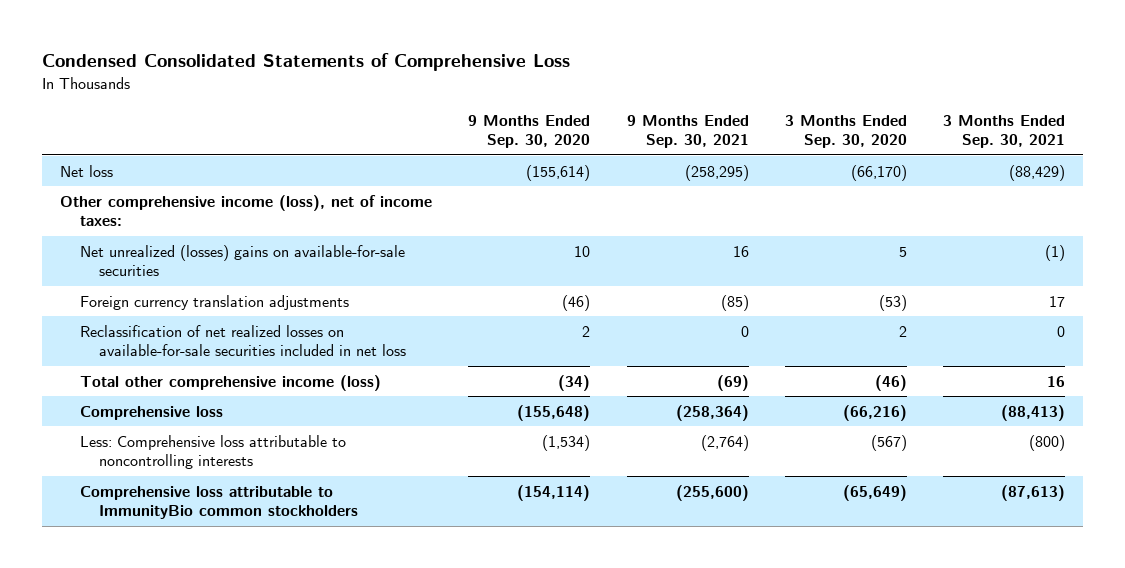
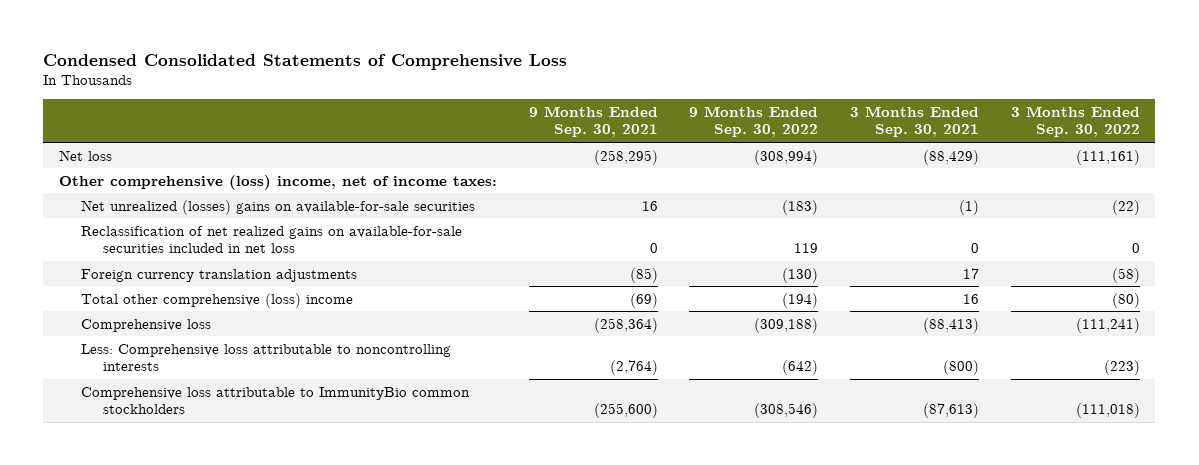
- | 9 Months Ended Sep. 30, 2020 | 9 Months Ended Sep. 30, 2021 | 3 Months Ended Sep. 30, 2020 | 3 Months Ended Sep. 30, 2021
+ | 9 Months Ended Sep. 30, 2021 | 9 Months Ended Sep. 30, 2022 | 3 Months Ended Sep. 30, 2021 | 3 Months Ended Sep. 30, 2022
- Other comprehensive income (loss), net of income taxes:
+ Other comprehensive (loss) income, net of income taxes:
+ Reclassification of net realized gains on available-for-sale securities included in net loss | 0 | 119 | 0 | 0
- Reclassification of net realized losses on available-for-sale securities included in net loss | 2 | 0 | 2 | 0
- Total other comprehensive income (loss) | (34) | (69) | (46) | 16
+ Total other comprehensive (loss) income | (69) | (194) | 16 | (80)

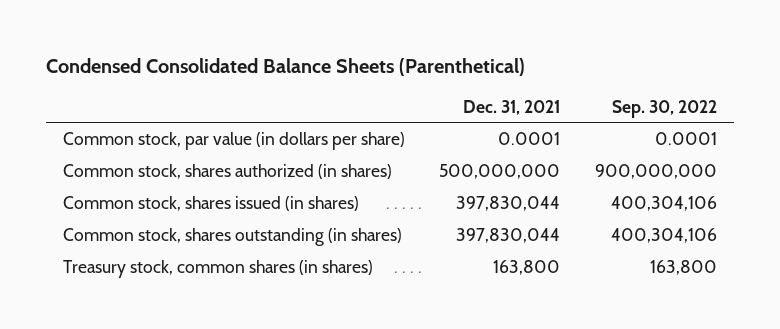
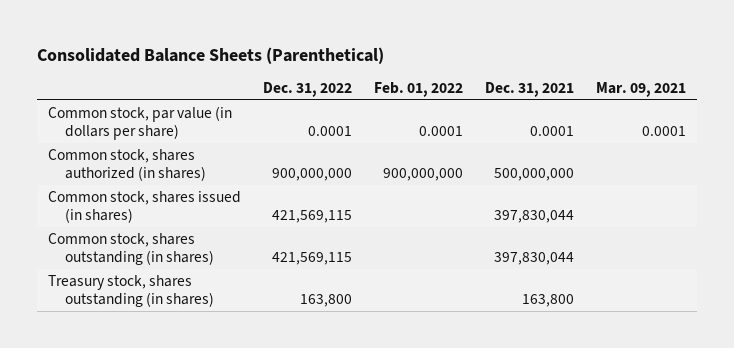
- Condensed Consolidated Balance Sheets (Parenthetical)
+ Consolidated Balance Sheets (Parenthetical)
- | Dec. 31, 2021 | Sep. 30, 2022
+ | Dec. 31, 2022 | Feb. 01, 2022 | Dec. 31, 2021 | Mar. 09, 2021
- Treasury stock, common shares (in shares) | 163,800 | 163,800
+ Treasury stock, shares outstanding (in shares) | 163,800 | | 163,800 |

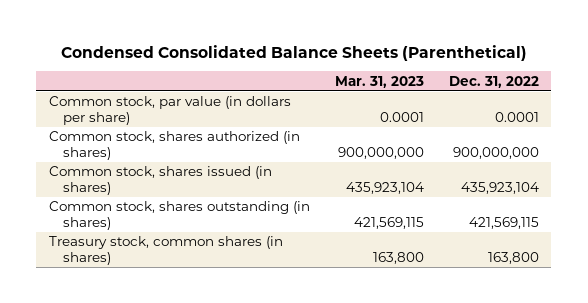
- Consolidated Balance Sheets (Parenthetical)
+ Condensed Consolidated Balance Sheets (Parenthetical)
- | Dec. 31, 2022 | Feb. 01, 2022 | Dec. 31, 2021 | Mar. 09, 2021
+ | Mar. 31, 2023 | Dec. 31, 2022
- Common stock, shares issued (in shares) | 421,569,115 | | 397,830,044 |
+ Common stock, shares issued (in shares) | 435,923,104 | 435,923,104
- Treasury stock, shares outstanding (in shares) | 163,800 | | 163,800 |
+ Treasury stock, common shares (in shares) | 163,800 | 163,800

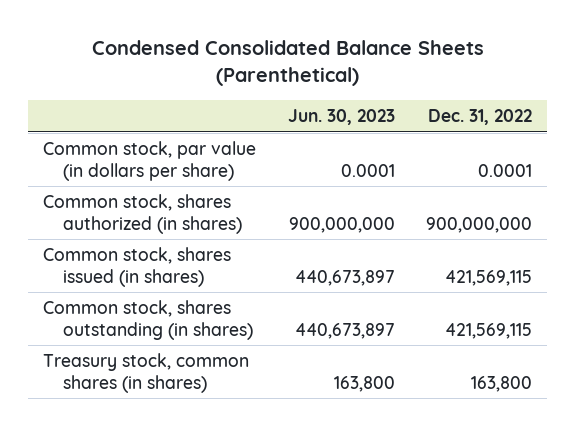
- | Mar. 31, 2023 | Dec. 31, 2022
+ | Jun. 30, 2023 | Dec. 31, 2022
- Common stock, shares issued (in shares) | 435,923,104 | 435,923,104
+ Common stock, shares issued (in shares) | 440,673,897 | 421,569,115

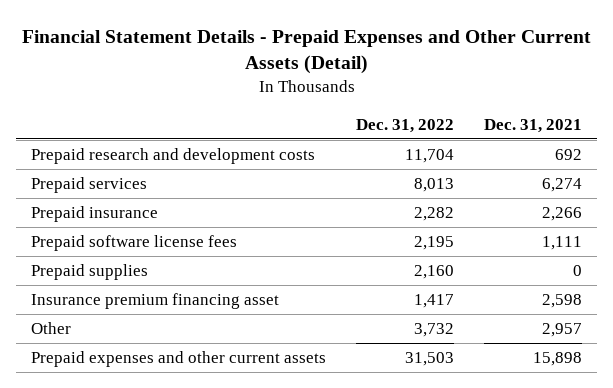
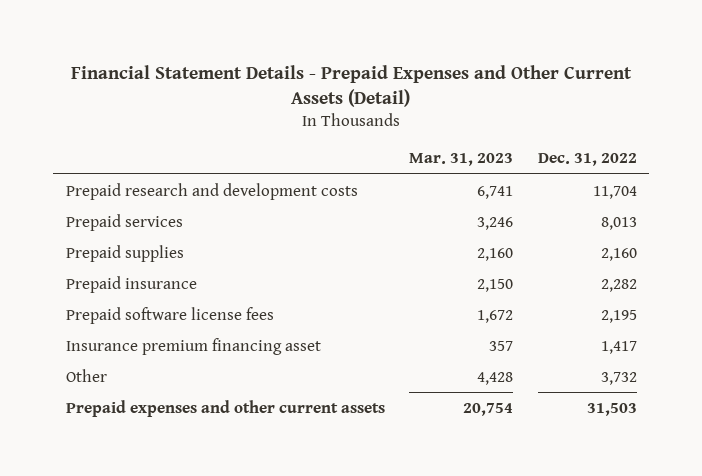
- | Dec. 31, 2022 | Dec. 31, 2021
+ | Mar. 31, 2023 | Dec. 31, 2022
moved up: Prepaid supplies | 2,160 | 2,160

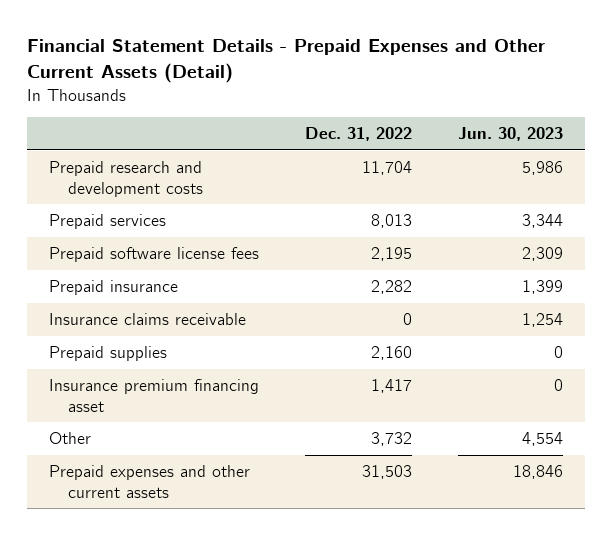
- | Mar. 31, 2023 | Dec. 31, 2022
+ | Dec. 31, 2022 | Jun. 30, 2023
moved down: Prepaid insurance | 2,282 | 1,399
+ Insurance claims receivable | 0 | 1,254
moved down: Prepaid supplies | 2,160 | 0

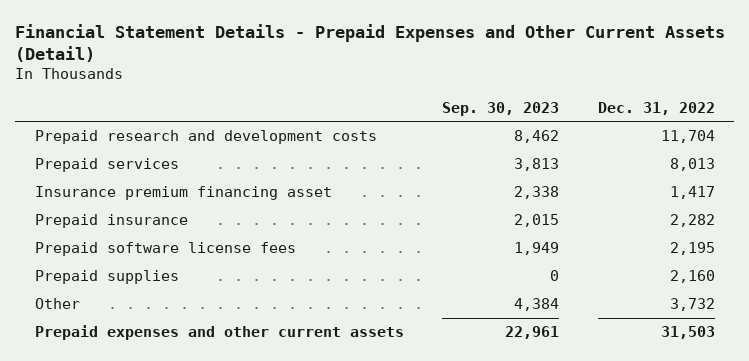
- | Dec. 31, 2022 | Jun. 30, 2023
+ | Sep. 30, 2023 | Dec. 31, 2022
moved up: Insurance premium financing asset | 2,338 | 1,417
- Insurance claims receivable | 0 | 1,254
moved down: Prepaid software license fees | 1,949 | 2,195

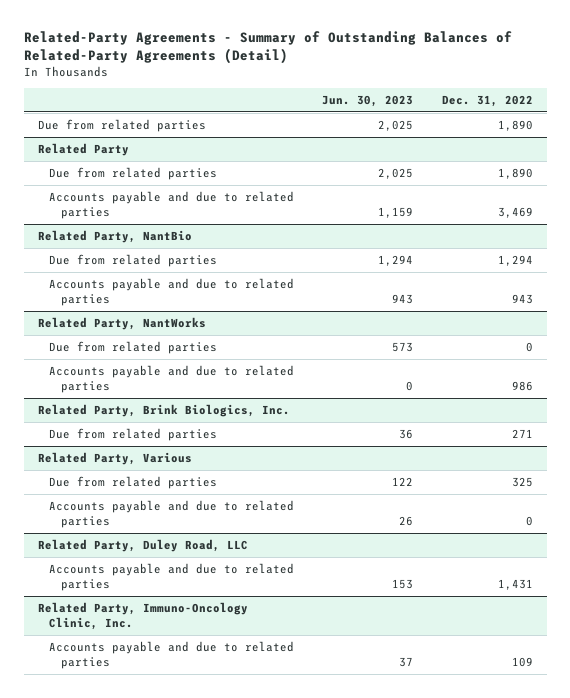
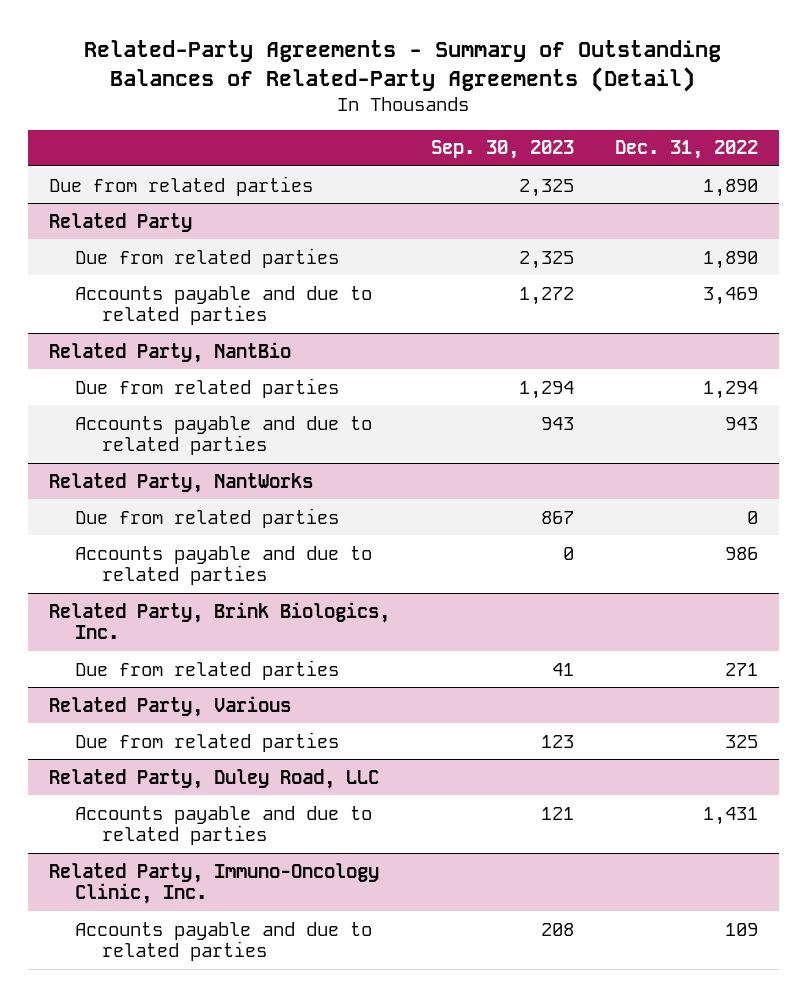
- | Jun. 30, 2023 | Dec. 31, 2022
+ | Sep. 30, 2023 | Dec. 31, 2022
@ Related Party, Various
- Accounts payable and due to related parties | 26 | 0

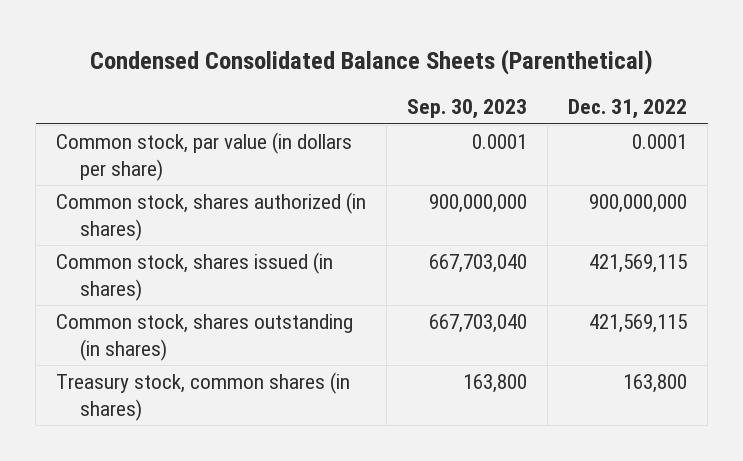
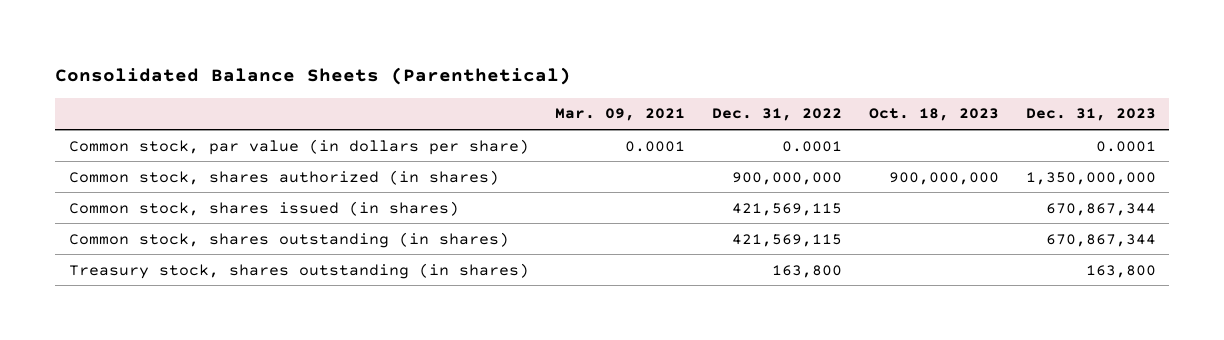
- Condensed Consolidated Balance Sheets (Parenthetical)
+ Consolidated Balance Sheets (Parenthetical)
- | Sep. 30, 2023 | Dec. 31, 2022
+ | Mar. 09, 2021 | Dec. 31, 2022 | Oct. 18, 2023 | Dec. 31, 2023
- Treasury stock, common shares (in shares) | 163,800 | 163,800
+ Treasury stock, shares outstanding (in shares) | | 163,800 | | 163,800

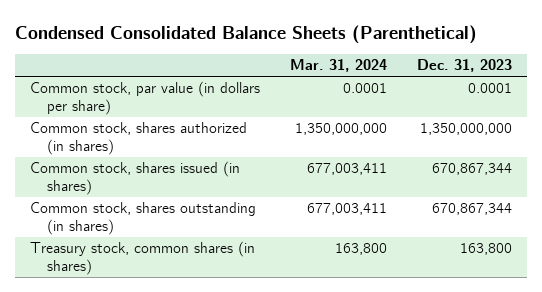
- Consolidated Balance Sheets (Parenthetical)
+ Condensed Consolidated Balance Sheets (Parenthetical)
- | Mar. 09, 2021 | Dec. 31, 2022 | Oct. 18, 2023 | Dec. 31, 2023
+ | Mar. 31, 2024 | Dec. 31, 2023
- Treasury stock, shares outstanding (in shares) | | 163,800 | | 163,800
+ Treasury stock, common shares (in shares) | 163,800 | 163,800

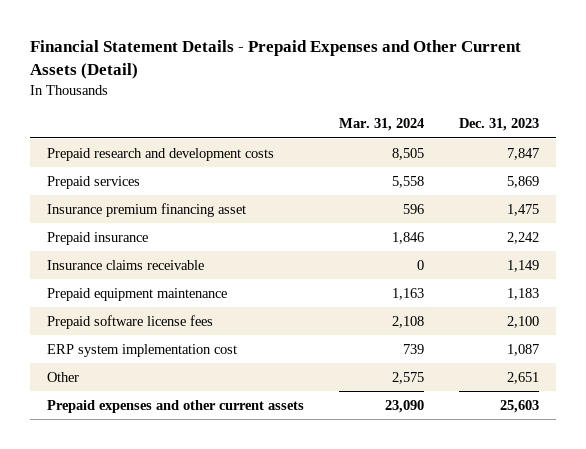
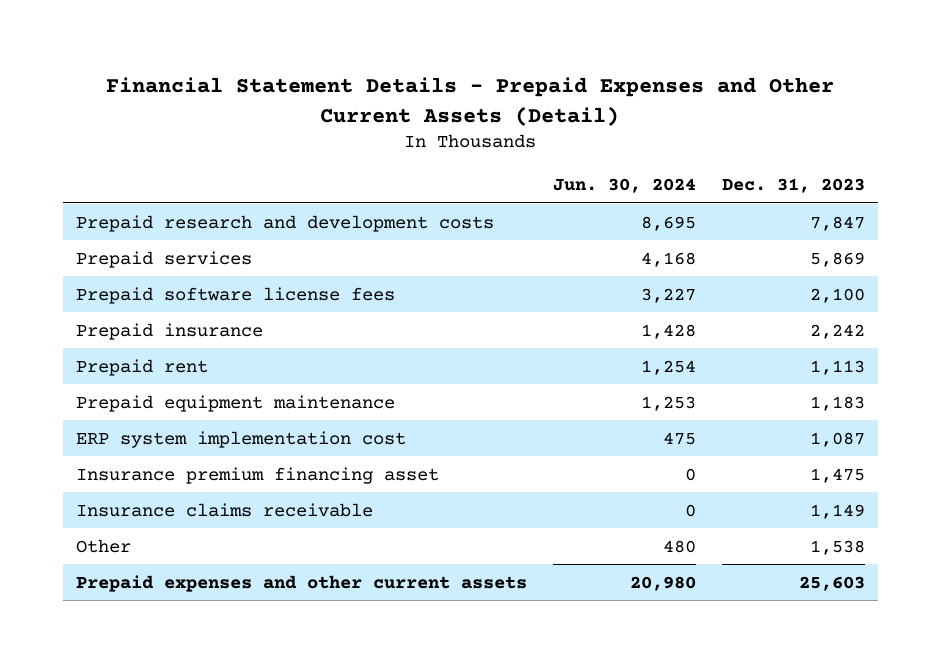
- | Mar. 31, 2024 | Dec. 31, 2023
+ | Jun. 30, 2024 | Dec. 31, 2023
moved up: Prepaid software license fees | 3,227 | 2,100
+ Prepaid rent | 1,254 | 1,113
- Other | 2,575 | 2,651
moved down: Insurance premium financing asset | 0 | 1,475
moved down: Insurance claims receivable | 0 | 1,149
+ Other | 480 | 1,538

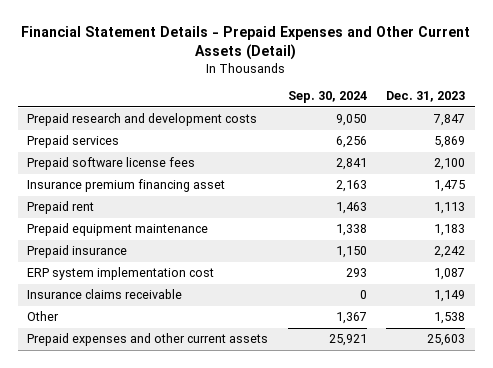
- | Jun. 30, 2024 | Dec. 31, 2023
+ | Sep. 30, 2024 | Dec. 31, 2023
moved up: Insurance premium financing asset | 2,163 | 1,475
moved down: Prepaid insurance | 1,150 | 2,242

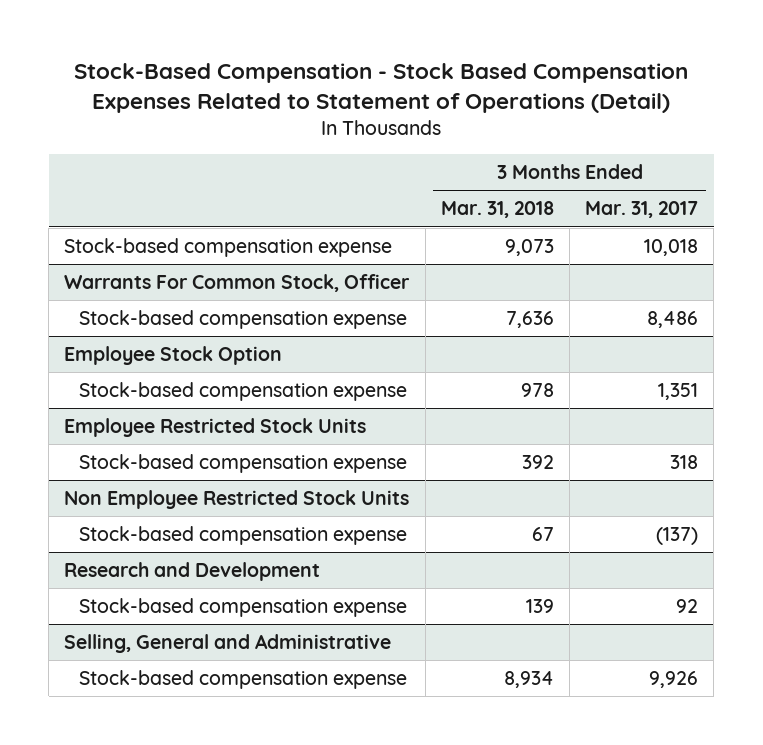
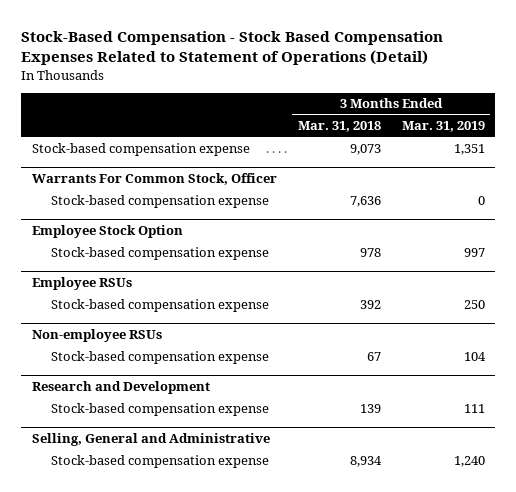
- | 3 Months Ended Mar. 31, 2018 | 3 Months Ended Mar. 31, 2017
+ | 3 Months Ended Mar. 31, 2018 | 3 Months Ended Mar. 31, 2019
- Employee Restricted Stock Units
+ Employee RSUs
- Non Employee Restricted Stock Units
+ Non-employee RSUs

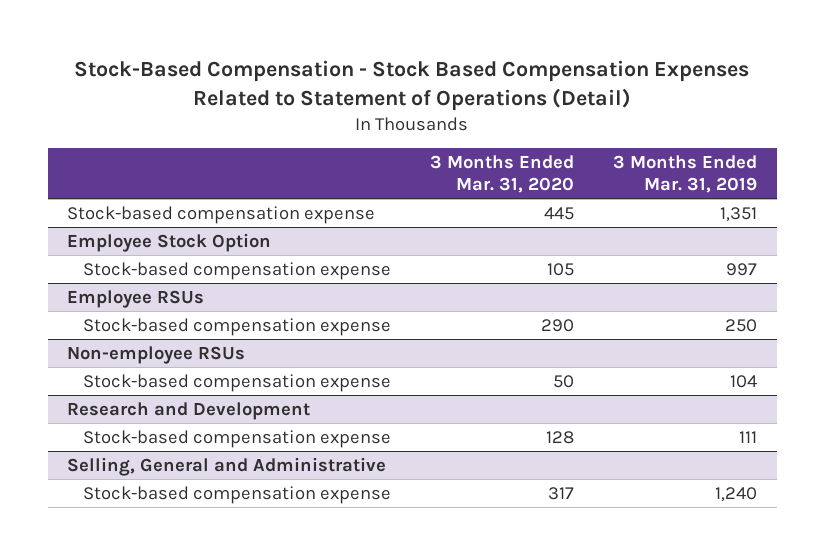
- | 3 Months Ended Mar. 31, 2018 | 3 Months Ended Mar. 31, 2019
+ | 3 Months Ended Mar. 31, 2020 | 3 Months Ended Mar. 31, 2019
- Warrants For Common Stock, Officer
- Stock-based compensation expense | 7,636 | 0

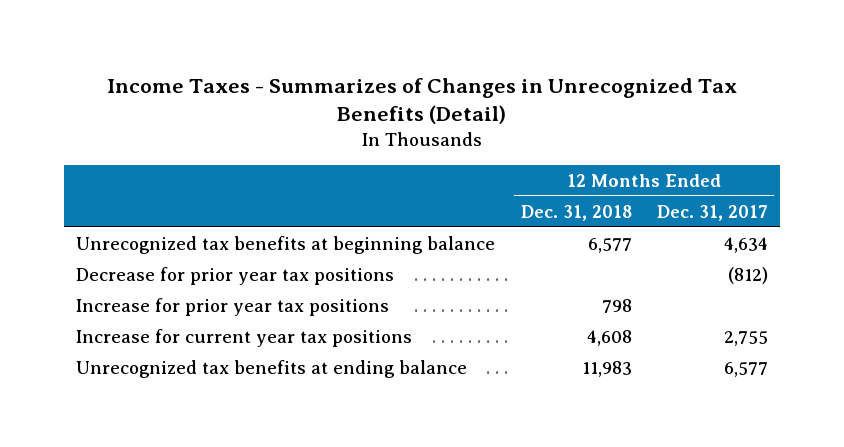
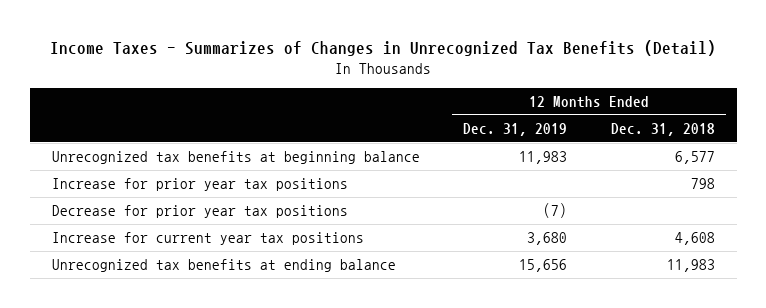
- | 12 Months Ended Dec. 31, 2018 | 12 Months Ended Dec. 31, 2017
+ | 12 Months Ended Dec. 31, 2019 | 12 Months Ended Dec. 31, 2018
moved down: Decrease for prior year tax positions | (7) |

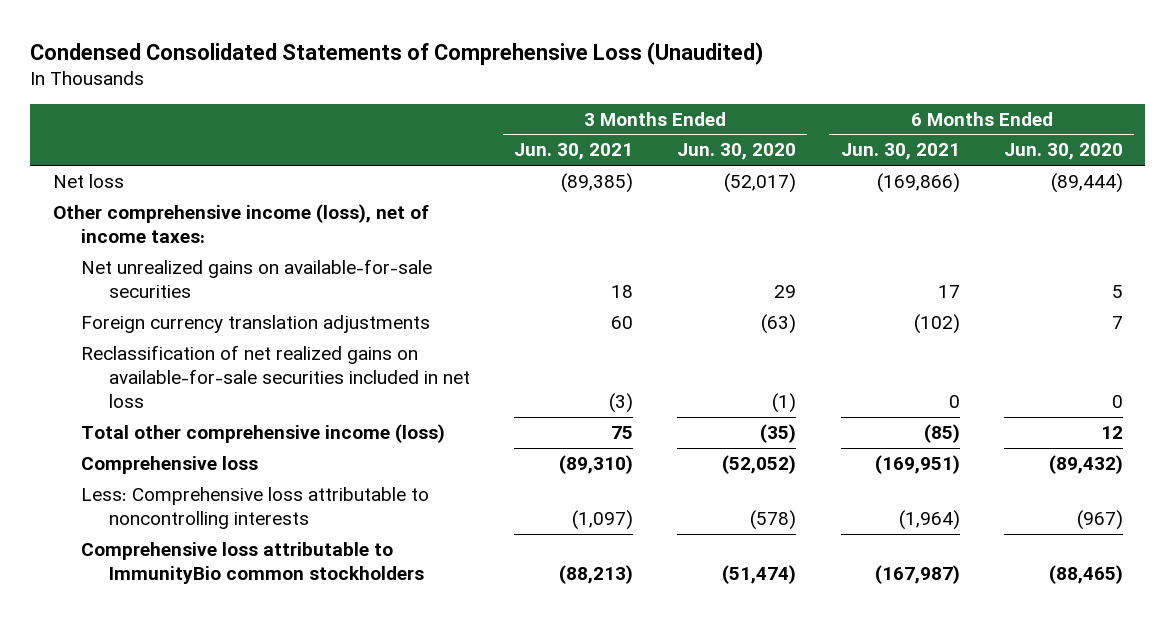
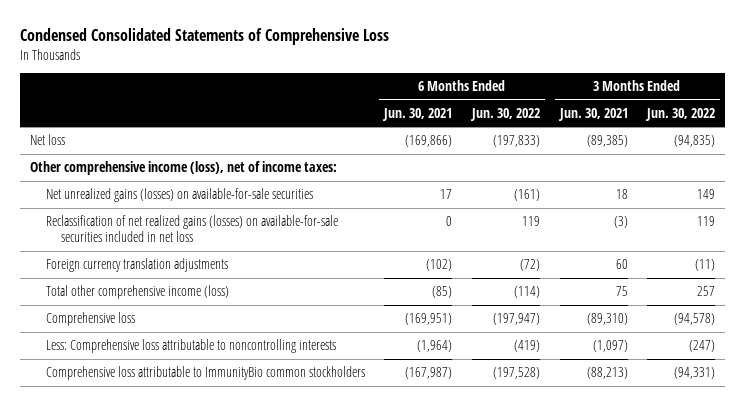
- Condensed Consolidated Statements of Comprehensive Loss (Unaudited)
+ Condensed Consolidated Statements of Comprehensive Loss
- | 3 Months Ended Jun. 30, 2021 | 3 Months Ended Jun. 30, 2020 | 6 Months Ended Jun. 30, 2021 | 6 Months Ended Jun. 30, 2020
+ | 6 Months Ended Jun. 30, 2021 | 6 Months Ended Jun. 30, 2022 | 3 Months Ended Jun. 30, 2021 | 3 Months Ended Jun. 30, 2022
- Net unrealized gains on available-for-sale securities | 18 | 29 | 17 | 5
+ Net unrealized gains (losses) on available-for-sale securities | 17 | (161) | 18 | 149
+ Reclassification of net realized gains (losses) on available-for-sale securities included in net loss | 0 | 119 | (3) | 119
- Reclassification of net realized gains on available-for-sale securities included in net loss | (3) | (1) | 0 | 0

